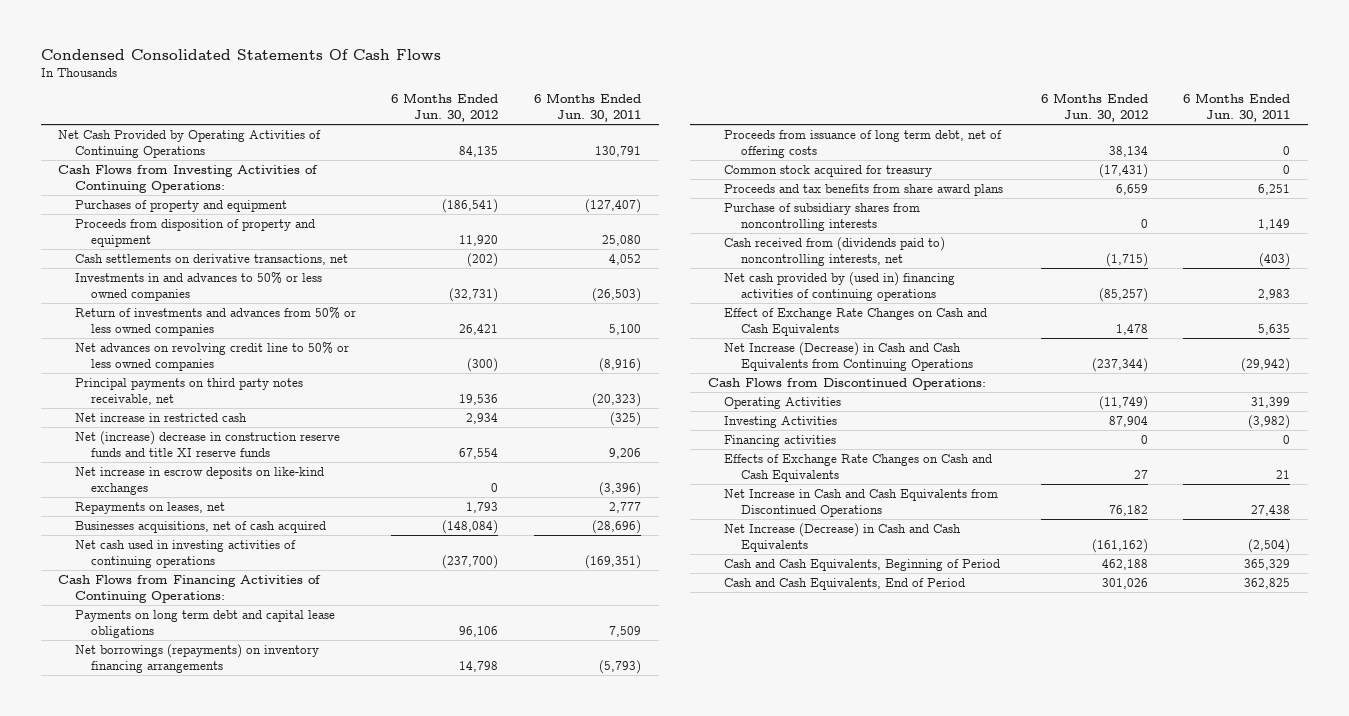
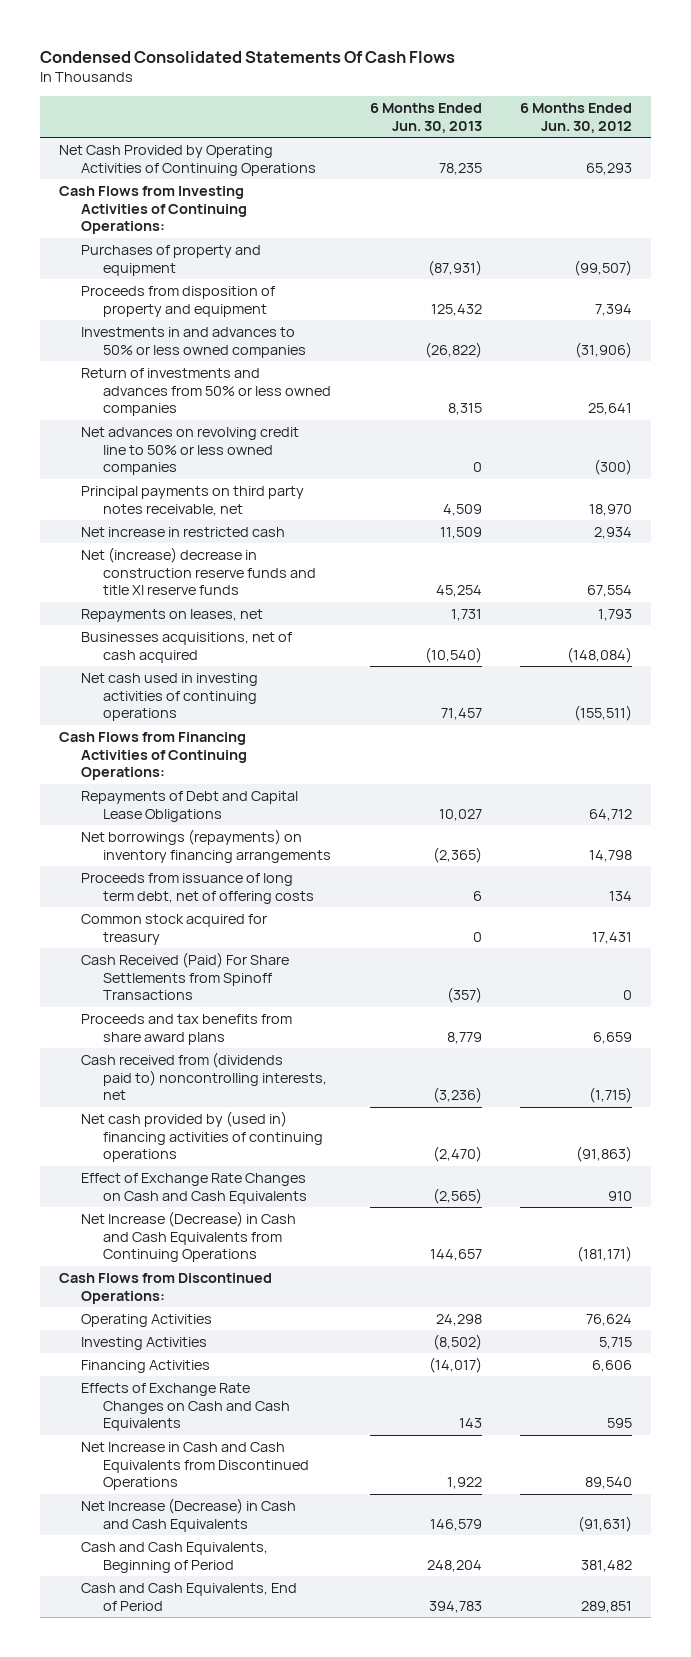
- | 6 Months Ended Jun. 30, 2012 | 6 Months Ended Jun. 30, 2011
+ | 6 Months Ended Jun. 30, 2013 | 6 Months Ended Jun. 30, 2012
- Net Cash Provided by Operating Activities of Continuing Operations | 84,135 | 130,791
+ Net Cash Provided by Operating Activities of Continuing Operations | 78,235 | 65,293
- Purchases of property and equipment | (186,541) | (127,407)
- Proceeds from disposition of property and equipment | 11,920 | 25,080
- Cash settlements on derivative transactions, net | (202) | 4,052
- Investments in and advances to 50% or less owned companies | (32,731) | (26,503)
- Return of investments and advances from 50% or less owned companies | 26,421 | 5,100
+ Purchases of property and equipment | (87,931) | (99,507)
+ Proceeds from disposition of property and equipment | 125,432 | 7,394
+ Investments in and advances to 50% or less owned companies | (26,822) | (31,906)
+ Return of investments and advances from 50% or less owned companies | 8,315 | 25,641
- Principal payments on third party notes receivable, net | 19,536 | (20,323)
+ Principal payments on third party notes receivable, net | 4,509 | 18,970
- Net increase in escrow deposits on like-kind exchanges | 0 | (3,396)
- Net cash used in investing activities of continuing operations | (237,700) | (169,351)
+ Net cash used in investing activities of continuing operations | 71,457 | (155,511)
- Payments on long term debt and capital lease obligations | 96,106 | 7,509
+ Repayments of Debt and Capital Lease Obligations | 10,027 | 64,712
- Proceeds from issuance of long term debt, net of offering costs | 38,134 | 0
- Common stock acquired for treasury | (17,431) | 0
+ Proceeds from issuance of long term debt, net of offering costs | 6 | 134
+ Common stock acquired for treasury | 0 | 17,431
+ Cash Received (Paid) For Share Settlements from Spinoff Transactions | (357) | 0
- Purchase of subsidiary shares from noncontrolling interests | 0 | 1,149
- Net cash provided by (used in) financing activities of continuing operations | (85,257) | 2,983
- Effect of Exchange Rate Changes on Cash and Cash Equivalents | 1,478 | 5,635
- Net Increase (Decrease) in Cash and Cash Equivalents from Continuing Operations | (237,344) | (29,942)
+ Net cash provided by (used in) financing activities of continuing operations | (2,470) | (91,863)
+ Effect of Exchange Rate Changes on Cash and Cash Equivalents | (2,565) | 910
+ Net Increase (Decrease) in Cash and Cash Equivalents from Continuing Operations | 144,657 | (181,171)
- Operating Activities | (11,749) | 31,399
- Investing Activities | 87,904 | (3,982)
- Financing activities | 0 | 0
- Effects of Exchange Rate Changes on Cash and Cash Equivalents | 27 | 21
- Net Increase in Cash and Cash Equivalents from Discontinued Operations | 76,182 | 27,438
- Net Increase (Decrease) in Cash and Cash Equivalents | (161,162) | (2,504)
- Cash and Cash Equivalents, Beginning of Period | 462,188 | 365,329
- Cash and Cash Equivalents, End of Period | 301,026 | 362,825
+ Operating Activities | 24,298 | 76,624
+ Investing Activities | (8,502) | 5,715
+ Financing Activities | (14,017) | 6,606
+ Effects of Exchange Rate Changes on Cash and Cash Equivalents | 143 | 595
+ Net Increase in Cash and Cash Equivalents from Discontinued Operations | 1,922 | 89,540
+ Net Increase (Decrease) in Cash and Cash Equivalents | 146,579 | (91,631)
+ Cash and Cash Equivalents, Beginning of Period | 248,204 | 381,482
+ Cash and Cash Equivalents, End of Period | 394,783 | 289,851

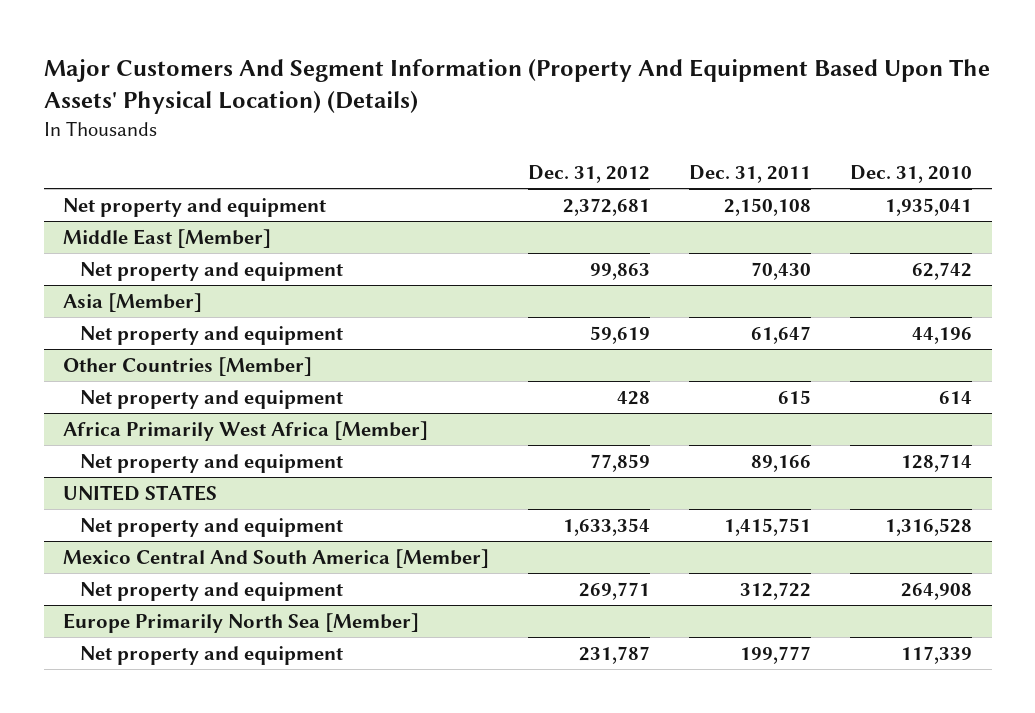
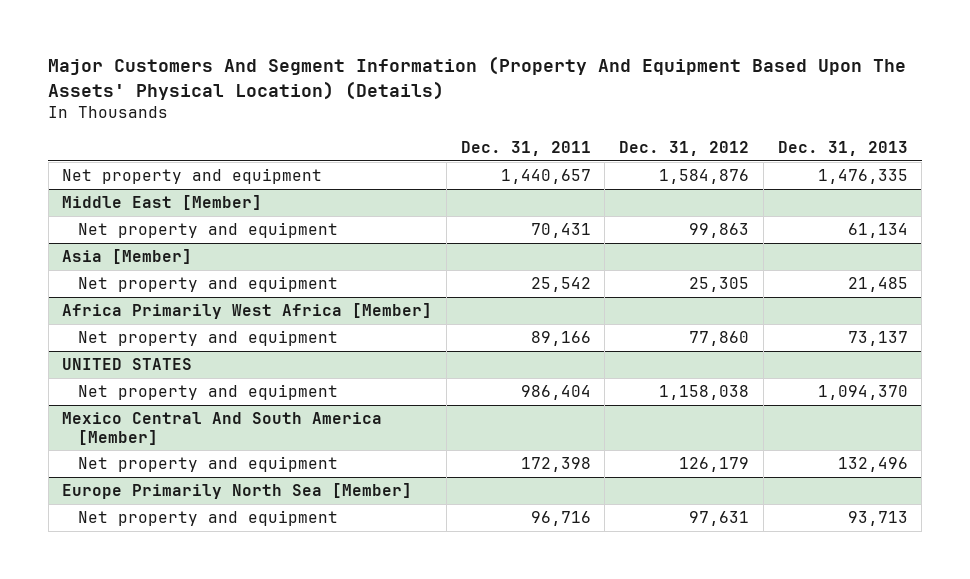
- | Dec. 31, 2012 | Dec. 31, 2011 | Dec. 31, 2010
+ | Dec. 31, 2011 | Dec. 31, 2012 | Dec. 31, 2013
- Net property and equipment | 2,372,681 | 2,150,108 | 1,935,041
+ Net property and equipment | 1,440,657 | 1,584,876 | 1,476,335
@ Middle East [Member]
- Net property and equipment | 99,863 | 70,430 | 62,742
+ Net property and equipment | 70,431 | 99,863 | 61,134
@ Asia [Member]
- Net property and equipment | 59,619 | 61,647 | 44,196
- Other Countries [Member]
- Net property and equipment | 428 | 615 | 614
@ Asia [Member]
+ Net property and equipment | 25,542 | 25,305 | 21,485
@ Africa Primarily West Africa [Member]
- Net property and equipment | 77,859 | 89,166 | 128,714
+ Net property and equipment | 89,166 | 77,860 | 73,137
@ UNITED STATES
- Net property and equipment | 1,633,354 | 1,415,751 | 1,316,528
+ Net property and equipment | 986,404 | 1,158,038 | 1,094,370
@ Mexico Central And South America [Member]
- Net property and equipment | 269,771 | 312,722 | 264,908
+ Net property and equipment | 172,398 | 126,179 | 132,496
@ Europe Primarily North Sea [Member]
- Net property and equipment | 231,787 | 199,777 | 117,339
+ Net property and equipment | 96,716 | 97,631 | 93,713

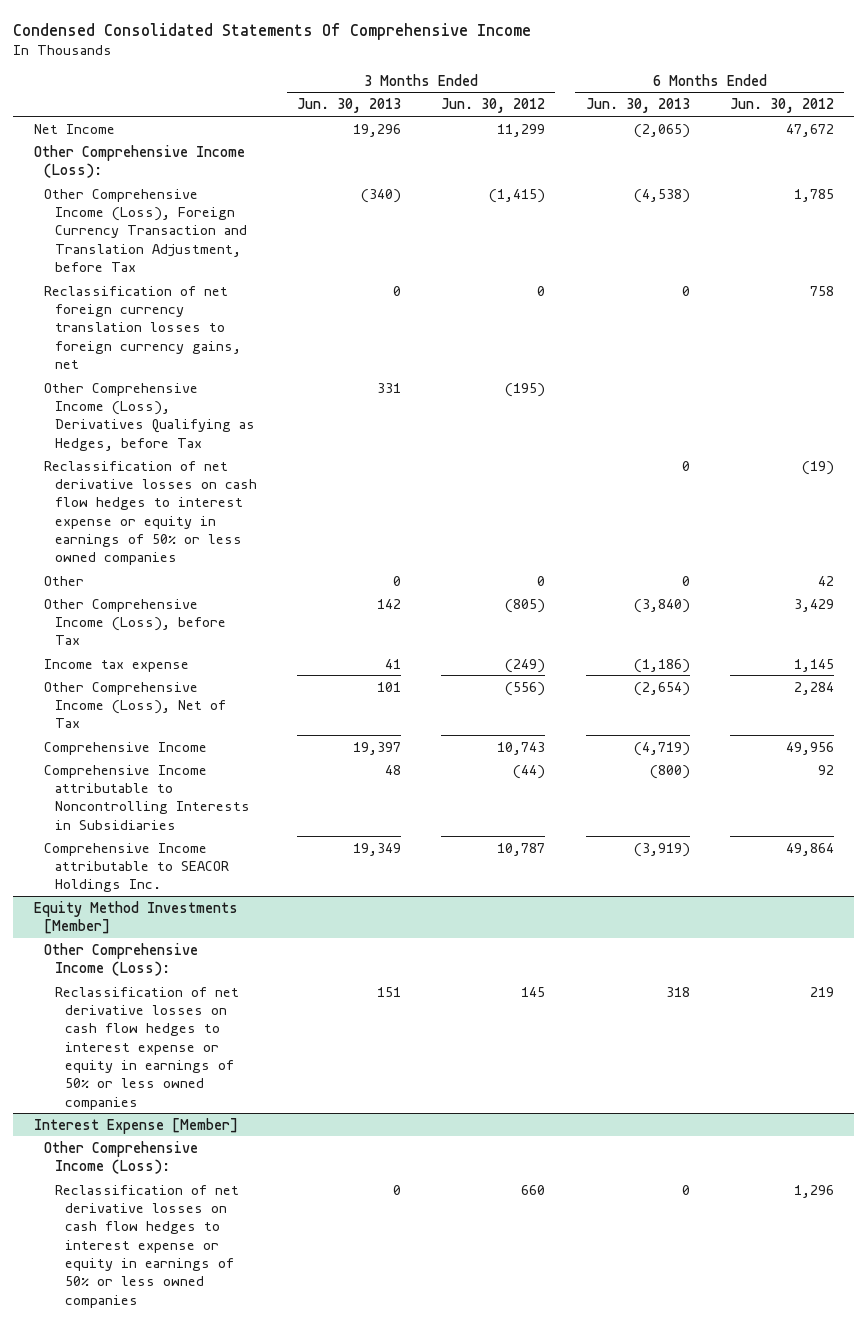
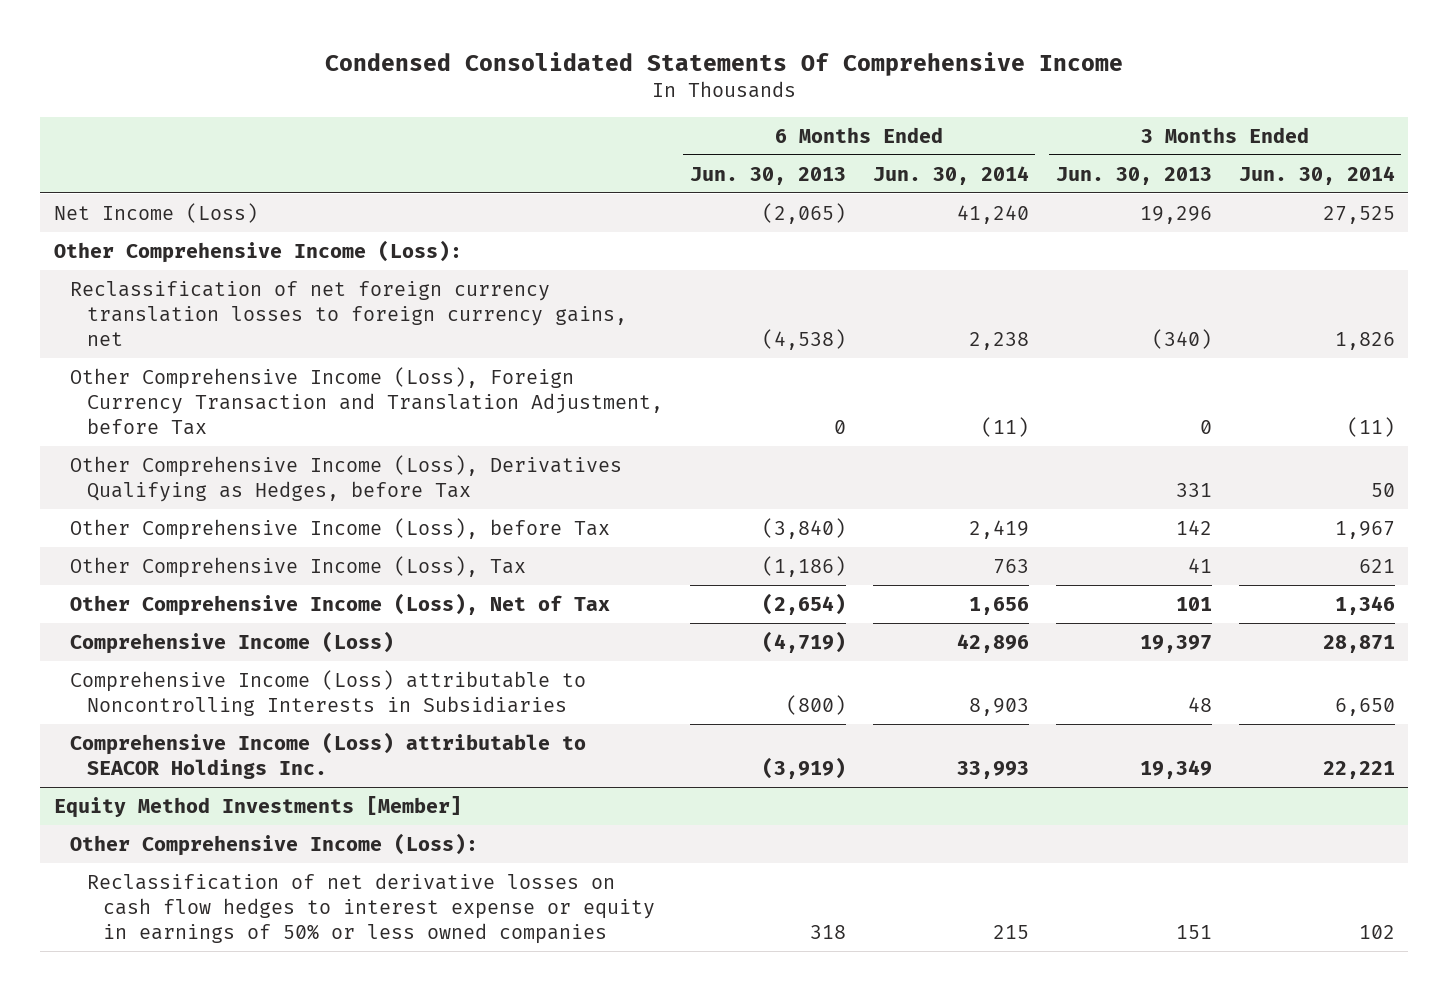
- | 3 Months Ended Jun. 30, 2013 | 3 Months Ended Jun. 30, 2012 | 6 Months Ended Jun. 30, 2013 | 6 Months Ended Jun. 30, 2012
+ | 6 Months Ended Jun. 30, 2013 | 6 Months Ended Jun. 30, 2014 | 3 Months Ended Jun. 30, 2013 | 3 Months Ended Jun. 30, 2014
- Net Income | 19,296 | 11,299 | (2,065) | 47,672
+ Net Income (Loss) | (2,065) | 41,240 | 19,296 | 27,525
- Other Comprehensive Income (Loss), Foreign Currency Transaction and Translation Adjustment, before Tax | (340) | (1,415) | (4,538) | 1,785
- Reclassification of net foreign currency translation losses to foreign currency gains, net | 0 | 0 | 0 | 758
+ Reclassification of net foreign currency translation losses to foreign currency gains, net | (4,538) | 2,238 | (340) | 1,826
+ Other Comprehensive Income (Loss), Foreign Currency Transaction and Translation Adjustment, before Tax | 0 | (11) | 0 | (11)
- Reclassification of net derivative losses on cash flow hedges to interest expense or equity in earnings of 50% or less owned companies | | | 0 | (19)
- Other | 0 | 0 | 0 | 42
- Income tax expense | 41 | (249) | (1,186) | 1,145
+ Other Comprehensive Income (Loss), Tax | (1,186) | 763 | 41 | 621
- Comprehensive Income | 19,397 | 10,743 | (4,719) | 49,956
- Comprehensive Income attributable to Noncontrolling Interests in Subsidiaries | 48 | (44) | (800) | 92
- Comprehensive Income attributable to SEACOR Holdings Inc. | 19,349 | 10,787 | (3,919) | 49,864
+ Comprehensive Income (Loss) | (4,719) | 42,896 | 19,397 | 28,871
+ Comprehensive Income (Loss) attributable to Noncontrolling Interests in Subsidiaries | (800) | 8,903 | 48 | 6,650
+ Comprehensive Income (Loss) attributable to SEACOR Holdings Inc. | (3,919) | 33,993 | 19,349 | 22,221
- Interest Expense [Member]
- Other Comprehensive Income (Loss):
- Reclassification of net derivative losses on cash flow hedges to interest expense or equity in earnings of 50% or less owned companies | 0 | 660 | 0 | 1,296

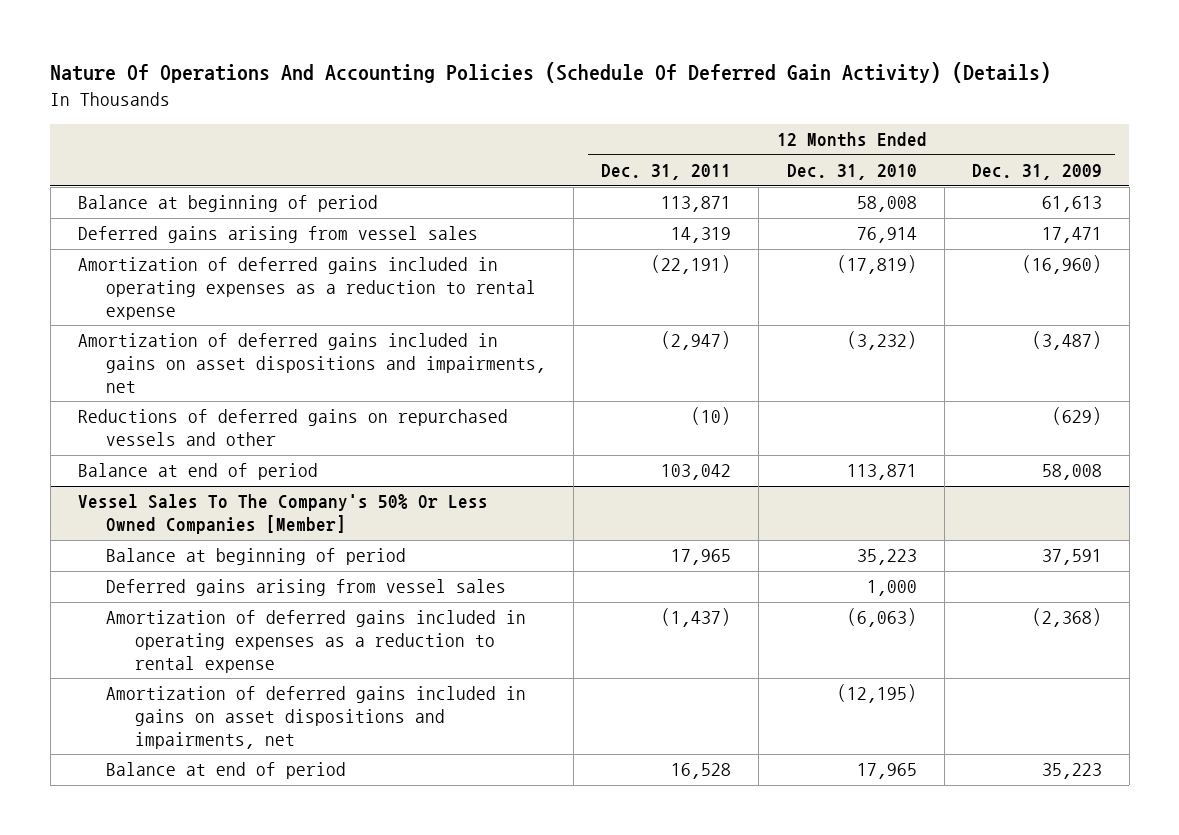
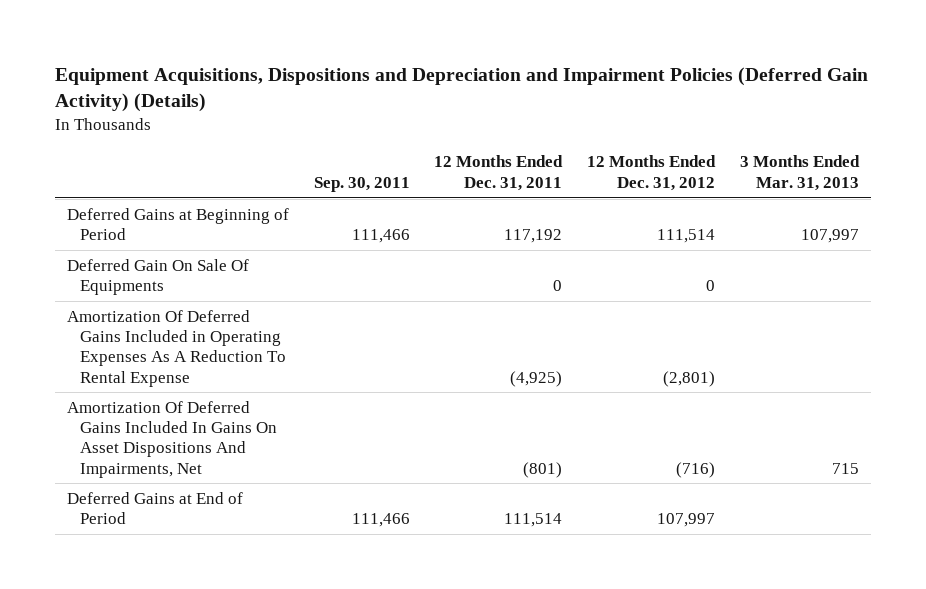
- Nature Of Operations And Accounting Policies (Schedule Of Deferred Gain Activity) (Details)
+ Equipment Acquisitions, Dispositions and Depreciation and Impairment Policies (Deferred Gain Activity) (Details)
- | 12 Months Ended Dec. 31, 2011 | 12 Months Ended Dec. 31, 2010 | 12 Months Ended Dec. 31, 2009
+ | Sep. 30, 2011 | 12 Months Ended Dec. 31, 2011 | 12 Months Ended Dec. 31, 2012 | 3 Months Ended Mar. 31, 2013
- Balance at beginning of period | 113,871 | 58,008 | 61,613
- Deferred gains arising from vessel sales | 14,319 | 76,914 | 17,471
- Amortization of deferred gains included in operating expenses as a reduction to rental expense | (22,191) | (17,819) | (16,960)
- Amortization of deferred gains included in gains on asset dispositions and impairments, net | (2,947) | (3,232) | (3,487)
- Reductions of deferred gains on repurchased vessels and other | (10) | | (629)
- Balance at end of period | 103,042 | 113,871 | 58,008
- Vessel Sales To The Company's 50% Or Less Owned Companies [Member]
- Balance at beginning of period | 17,965 | 35,223 | 37,591
- Deferred gains arising from vessel sales | | 1,000 |
- Amortization of deferred gains included in operating expenses as a reduction to rental expense | (1,437) | (6,063) | (2,368)
- Amortization of deferred gains included in gains on asset dispositions and impairments, net | | (12,195) |
- Balance at end of period | 16,528 | 17,965 | 35,223
+ Deferred Gains at Beginning of Period | 111,466 | 117,192 | 111,514 | 107,997
+ Deferred Gain On Sale Of Equipments | | 0 | 0 |
+ Amortization Of Deferred Gains Included in Operating Expenses As A Reduction To Rental Expense | | (4,925) | (2,801) |
+ Amortization Of Deferred Gains Included In Gains On Asset Dispositions And Impairments, Net | | (801) | (716) | 715
+ Deferred Gains at End of Period | 111,466 | 111,514 | 107,997 |

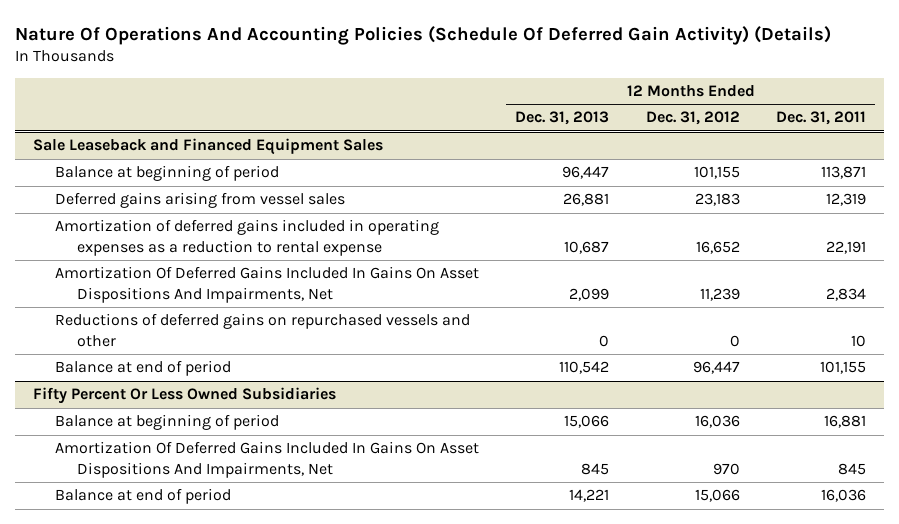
- Equipment Acquisitions, Dispositions and Depreciation and Impairment Policies (Deferred Gain Activity) (Details)
+ Nature Of Operations And Accounting Policies (Schedule Of Deferred Gain Activity) (Details)
- | Sep. 30, 2011 | 12 Months Ended Dec. 31, 2011 | 12 Months Ended Dec. 31, 2012 | 3 Months Ended Mar. 31, 2013
+ | 12 Months Ended Dec. 31, 2013 | 12 Months Ended Dec. 31, 2012 | 12 Months Ended Dec. 31, 2011
- Deferred Gains at Beginning of Period | 111,466 | 117,192 | 111,514 | 107,997
- Deferred Gain On Sale Of Equipments | | 0 | 0 |
- Amortization Of Deferred Gains Included in Operating Expenses As A Reduction To Rental Expense | | (4,925) | (2,801) |
- Amortization Of Deferred Gains Included In Gains On Asset Dispositions And Impairments, Net | | (801) | (716) | 715
- Deferred Gains at End of Period | 111,466 | 111,514 | 107,997 |
+ Sale Leaseback and Financed Equipment Sales
+ Balance at beginning of period | 96,447 | 101,155 | 113,871
+ Deferred gains arising from vessel sales | 26,881 | 23,183 | 12,319
+ Amortization of deferred gains included in operating expenses as a reduction to rental expense | 10,687 | 16,652 | 22,191
+ Amortization Of Deferred Gains Included In Gains On Asset Dispositions And Impairments, Net | 2,099 | 11,239 | 2,834
+ Reductions of deferred gains on repurchased vessels and other | 0 | 0 | 10
+ Balance at end of period | 110,542 | 96,447 | 101,155
+ Fifty Percent Or Less Owned Subsidiaries
+ Balance at beginning of period | 15,066 | 16,036 | 16,881
+ Amortization Of Deferred Gains Included In Gains On Asset Dispositions And Impairments, Net | 845 | 970 | 845
+ Balance at end of period | 14,221 | 15,066 | 16,036

